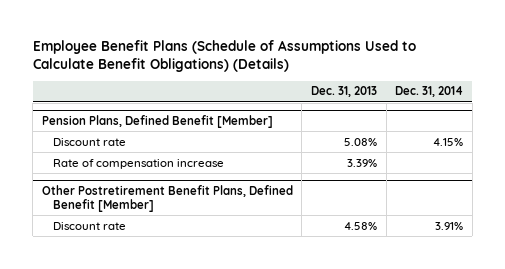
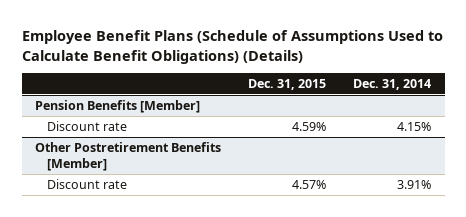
- | Dec. 31, 2013 | Dec. 31, 2014
+ | Dec. 31, 2015 | Dec. 31, 2014
- Pension Plans, Defined Benefit [Member]
+ Pension Benefits [Member]
- Rate of compensation increase | 3.39% |
- Other Postretirement Benefit Plans, Defined Benefit [Member]
+ Other Postretirement Benefits [Member]

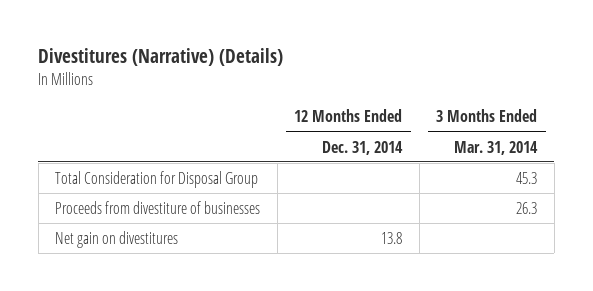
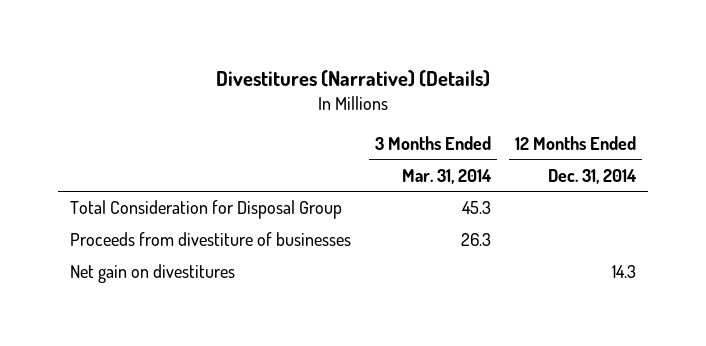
- | 12 Months Ended Dec. 31, 2014 | 3 Months Ended Mar. 31, 2014
+ | 3 Months Ended Mar. 31, 2014 | 12 Months Ended Dec. 31, 2014
- Net gain on divestitures | 13.8 |
+ Net gain on divestitures | | 14.3

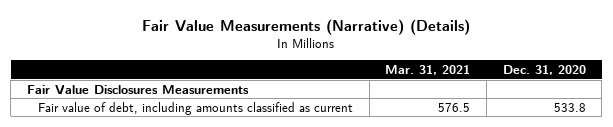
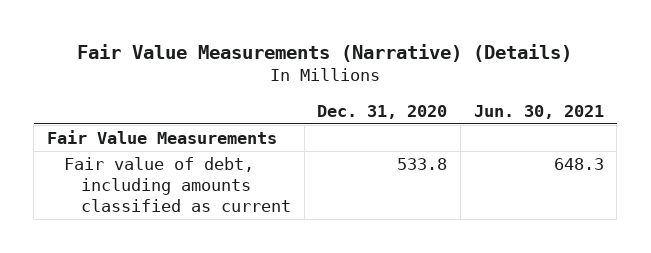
- | Mar. 31, 2021 | Dec. 31, 2020
+ | Dec. 31, 2020 | Jun. 30, 2021
- Fair Value Disclosures Measurements
+ Fair Value Measurements

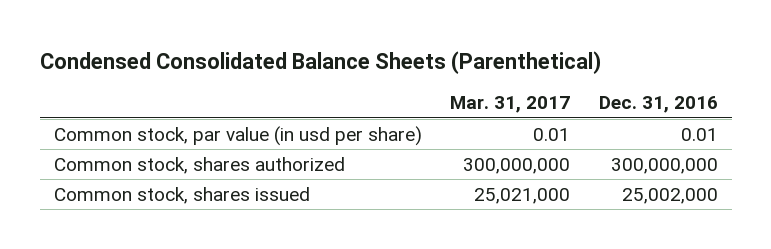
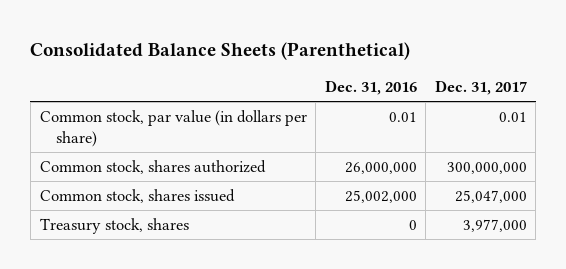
- Condensed Consolidated Balance Sheets (Parenthetical)
+ Consolidated Balance Sheets (Parenthetical)
- | Mar. 31, 2017 | Dec. 31, 2016
+ | Dec. 31, 2016 | Dec. 31, 2017
- Common stock, par value (in usd per share) | 0.01 | 0.01
- Common stock, shares authorized | 300,000,000 | 300,000,000
+ Common stock, par value (in dollars per share) | 0.01 | 0.01
+ Common stock, shares authorized | 26,000,000 | 300,000,000
+ Treasury stock, shares | 0 | 3,977,000

